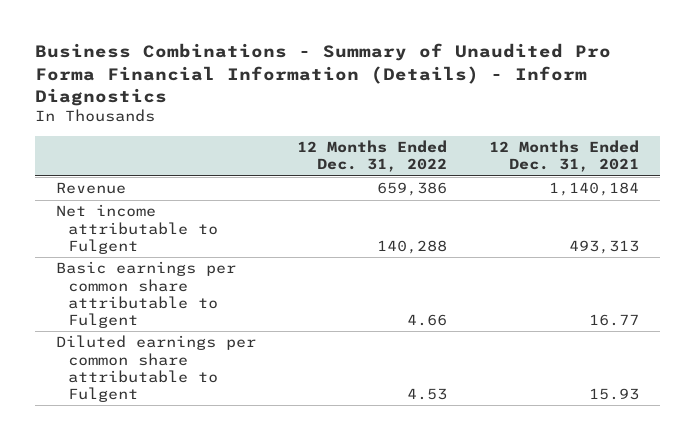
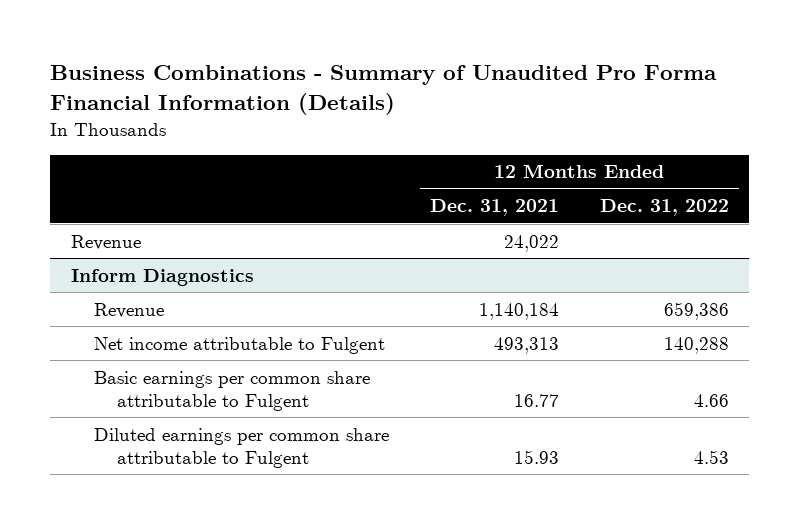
- Business Combinations - Summary of Unaudited Pro Forma Financial Information (Details) - Inform Diagnostics
+ Business Combinations - Summary of Unaudited Pro Forma Financial Information (Details)
- | 12 Months Ended Dec. 31, 2022 | 12 Months Ended Dec. 31, 2021
+ | 12 Months Ended Dec. 31, 2021 | 12 Months Ended Dec. 31, 2022
+ Revenue | 24,022 |
+ Inform Diagnostics

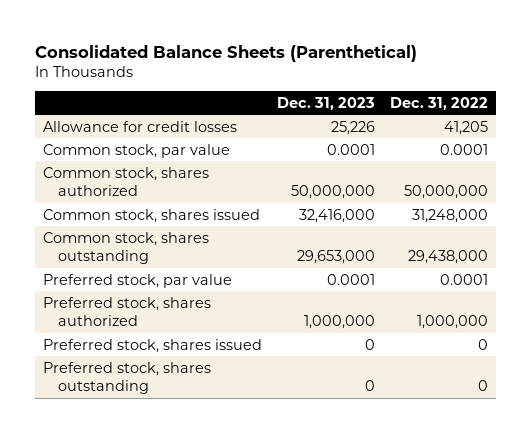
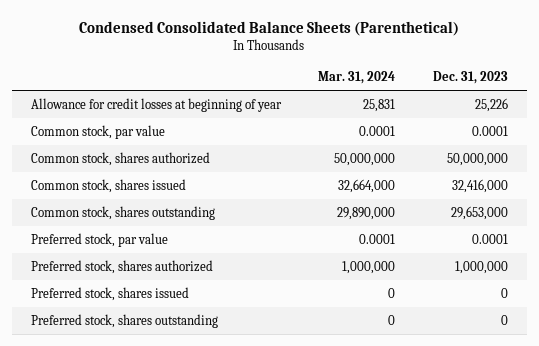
- Consolidated Balance Sheets (Parenthetical)
+ Condensed Consolidated Balance Sheets (Parenthetical)
- | Dec. 31, 2023 | Dec. 31, 2022
+ | Mar. 31, 2024 | Dec. 31, 2023
- Allowance for credit losses | 25,226 | 41,205
+ Allowance for credit losses at beginning of year | 25,831 | 25,226

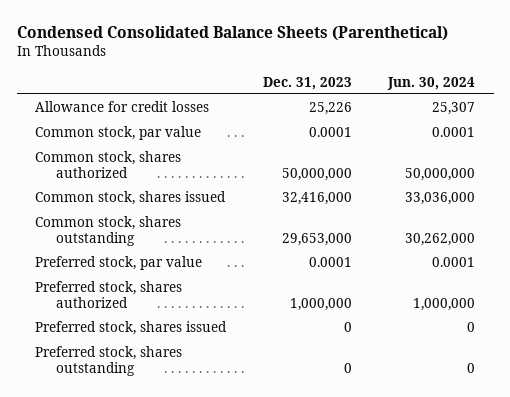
- | Mar. 31, 2024 | Dec. 31, 2023
+ | Dec. 31, 2023 | Jun. 30, 2024
- Allowance for credit losses at beginning of year | 25,831 | 25,226
+ Allowance for credit losses | 25,226 | 25,307

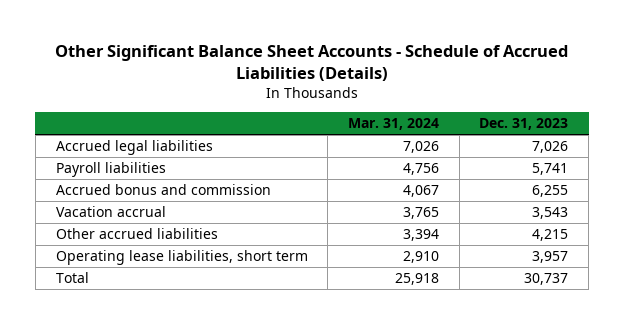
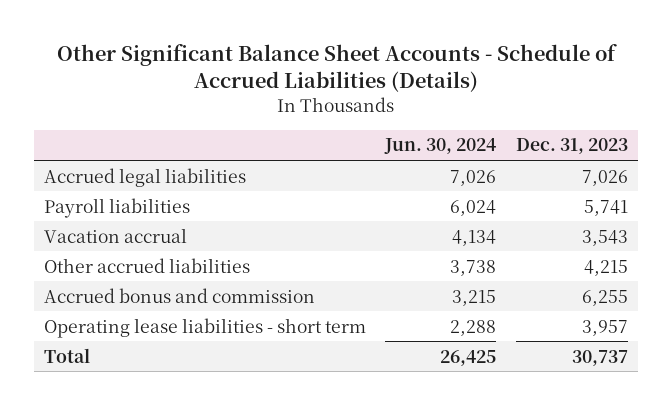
- | Mar. 31, 2024 | Dec. 31, 2023
+ | Jun. 30, 2024 | Dec. 31, 2023
- Operating lease liabilities, short term | 2,910 | 3,957
moved down: Accrued bonus and commission | 3,215 | 6,255
+ Operating lease liabilities - short term | 2,288 | 3,957

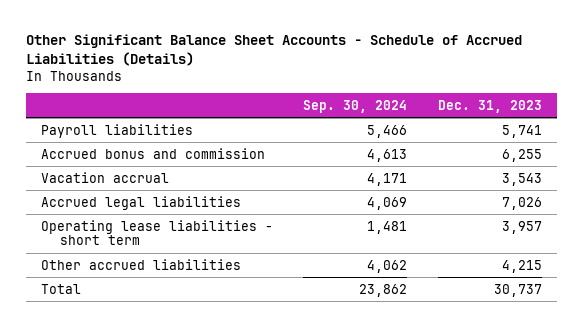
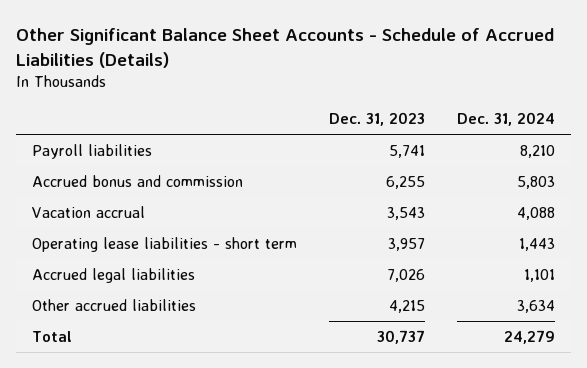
- | Sep. 30, 2024 | Dec. 31, 2023
+ | Dec. 31, 2023 | Dec. 31, 2024
moved down: Accrued legal liabilities | 7,026 | 1,101

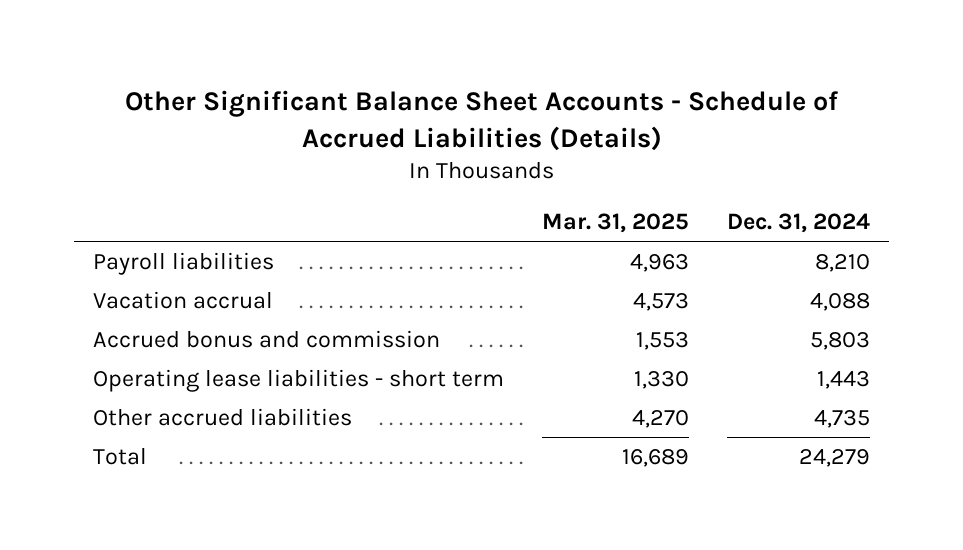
- | Dec. 31, 2023 | Dec. 31, 2024
+ | Mar. 31, 2025 | Dec. 31, 2024
moved down: Accrued bonus and commission | 1,553 | 5,803
- Accrued legal liabilities | 7,026 | 1,101
- Other accrued liabilities | 4,215 | 3,634
+ Other accrued liabilities | 4,270 | 4,735

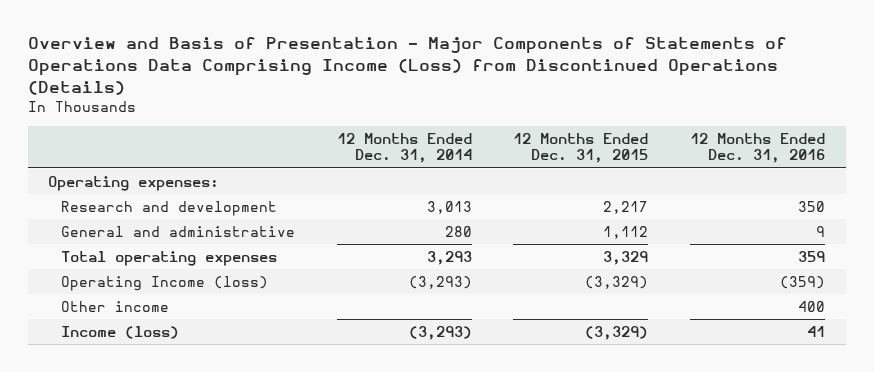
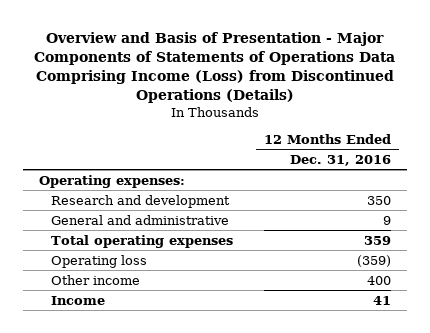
- | 12 Months Ended Dec. 31, 2014 | 12 Months Ended Dec. 31, 2015 | 12 Months Ended Dec. 31, 2016
+ | 12 Months Ended Dec. 31, 2016
- Operating Income (loss) | (3,293) | (3,329) | (359)
+ Operating loss | (359)
- Income (loss) | (3,293) | (3,329) | 41
+ Income | 41

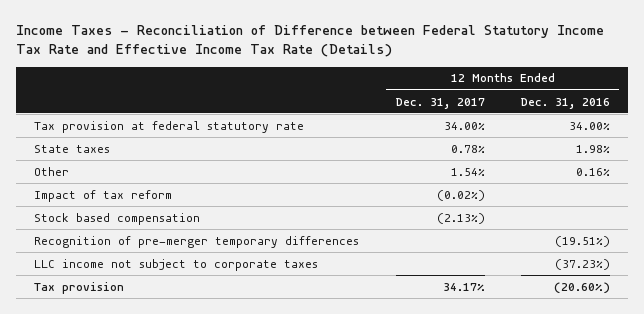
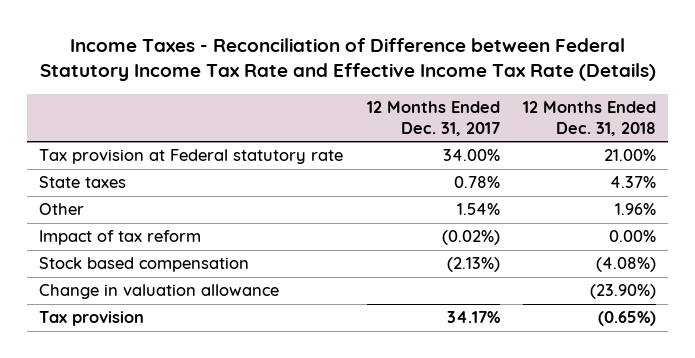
- | 12 Months Ended Dec. 31, 2017 | 12 Months Ended Dec. 31, 2016
+ | 12 Months Ended Dec. 31, 2017 | 12 Months Ended Dec. 31, 2018
- Tax provision at federal statutory rate | 34.00% | 34.00%
+ Tax provision at Federal statutory rate | 34.00% | 21.00%
- Recognition of pre-merger temporary differences | | (19.51%)
- LLC income not subject to corporate taxes | | (37.23%)
+ Change in valuation allowance | | (23.90%)

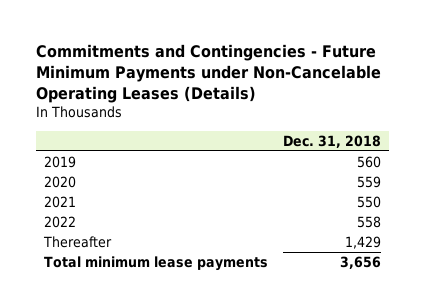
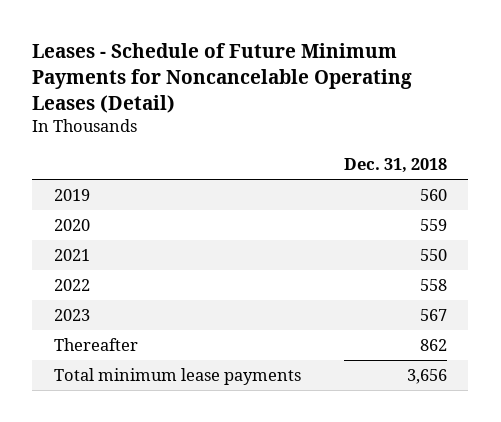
- Commitments and Contingencies - Future Minimum Payments under Non-Cancelable Operating Leases (Details)
+ Leases - Schedule of Future Minimum Payments for Noncancelable Operating Leases (Detail)
- Thereafter | 1,429
+ 2023 | 567
+ Thereafter | 862

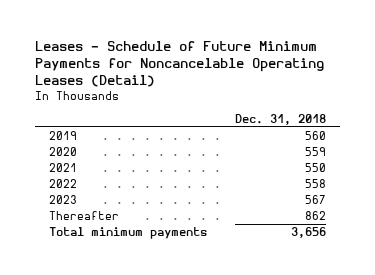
- Total minimum lease payments | 3,656
+ Total minimum payments | 3,656

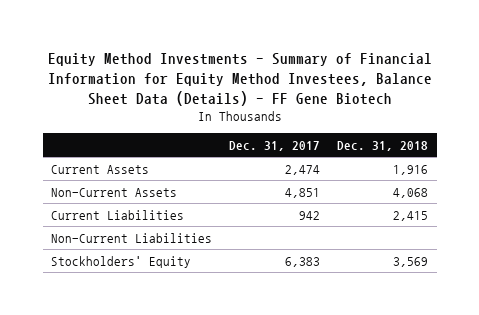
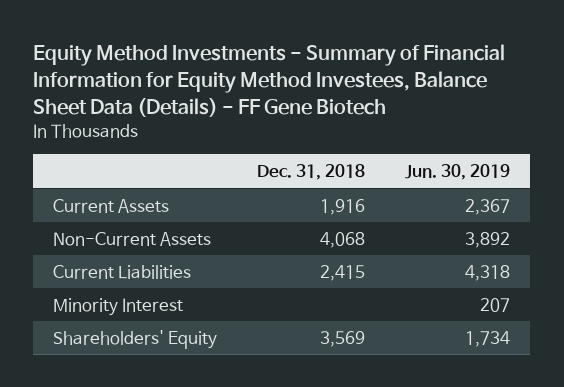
- | Dec. 31, 2017 | Dec. 31, 2018
+ | Dec. 31, 2018 | Jun. 30, 2019
- Non-Current Liabilities
- Stockholders' Equity | 6,383 | 3,569
+ Minority Interest | | 207
+ Shareholders' Equity | 3,569 | 1,734

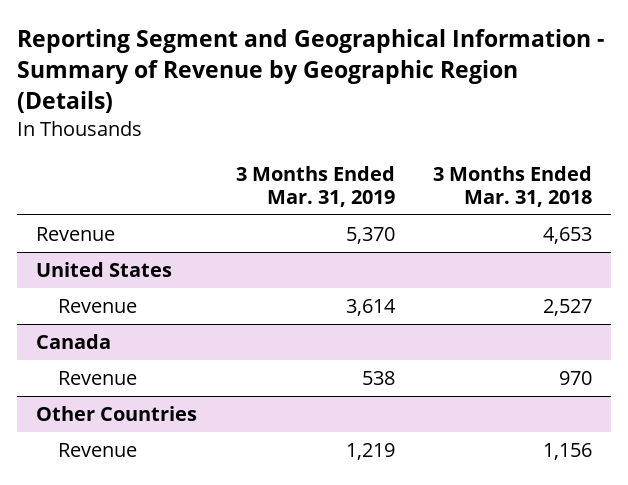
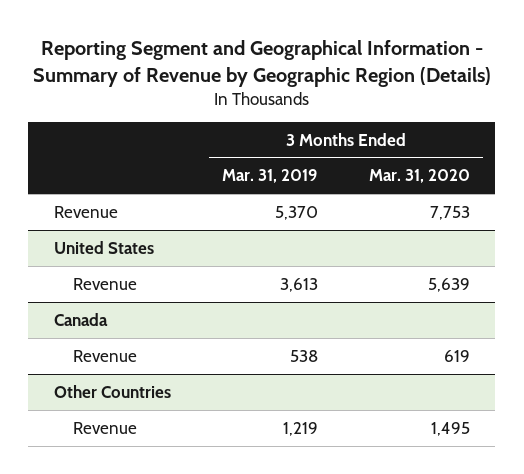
- | 3 Months Ended Mar. 31, 2019 | 3 Months Ended Mar. 31, 2018
+ | 3 Months Ended Mar. 31, 2019 | 3 Months Ended Mar. 31, 2020
@ United States
- Revenue | 3,614 | 2,527
+ Revenue | 3,613 | 5,639

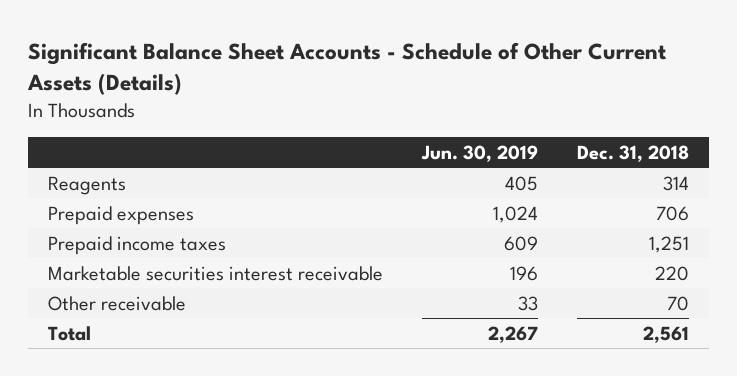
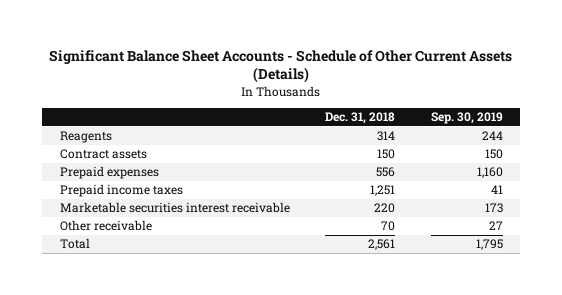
- | Jun. 30, 2019 | Dec. 31, 2018
+ | Dec. 31, 2018 | Sep. 30, 2019
- Prepaid expenses | 1,024 | 706
+ Contract assets | 150 | 150
+ Prepaid expenses | 556 | 1,160

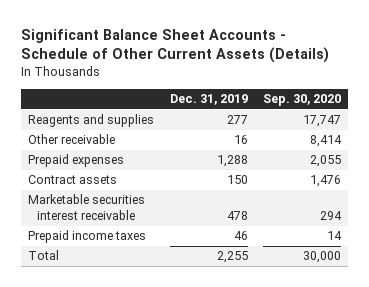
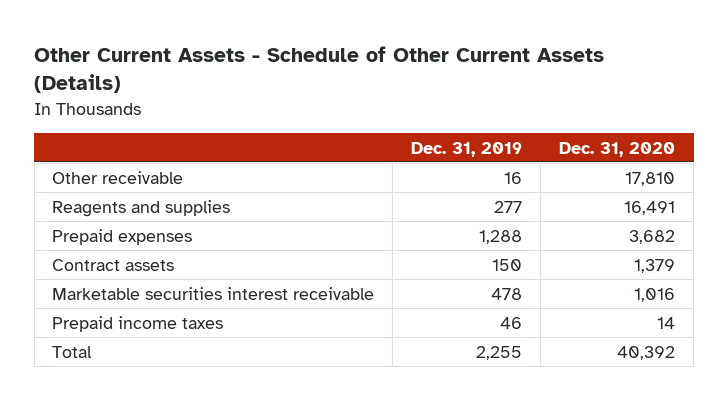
- Significant Balance Sheet Accounts - Schedule of Other Current Assets (Details)
+ Other Current Assets - Schedule of Other Current Assets (Details)
- | Dec. 31, 2019 | Sep. 30, 2020
+ | Dec. 31, 2019 | Dec. 31, 2020
moved down: Reagents and supplies | 277 | 16,491

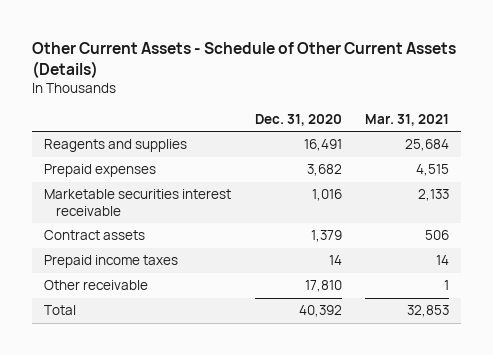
- | Dec. 31, 2019 | Dec. 31, 2020
+ | Dec. 31, 2020 | Mar. 31, 2021
moved down: Contract assets | 1,379 | 506
moved down: Other receivable | 17,810 | 1

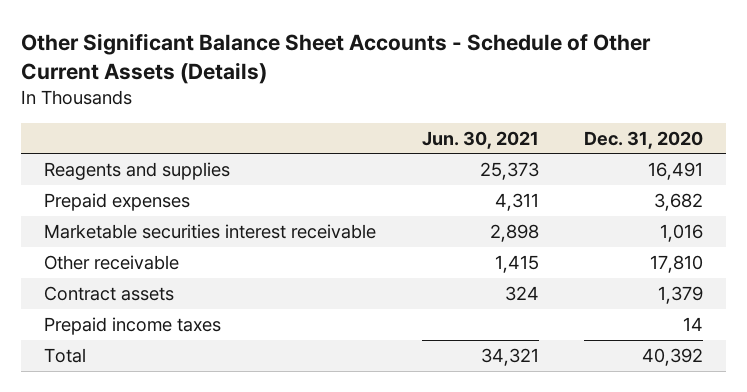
- Other Current Assets - Schedule of Other Current Assets (Details)
+ Other Significant Balance Sheet Accounts - Schedule of Other Current Assets (Details)
- | Dec. 31, 2020 | Mar. 31, 2021
+ | Jun. 30, 2021 | Dec. 31, 2020
moved up: Other receivable | 1,415 | 17,810

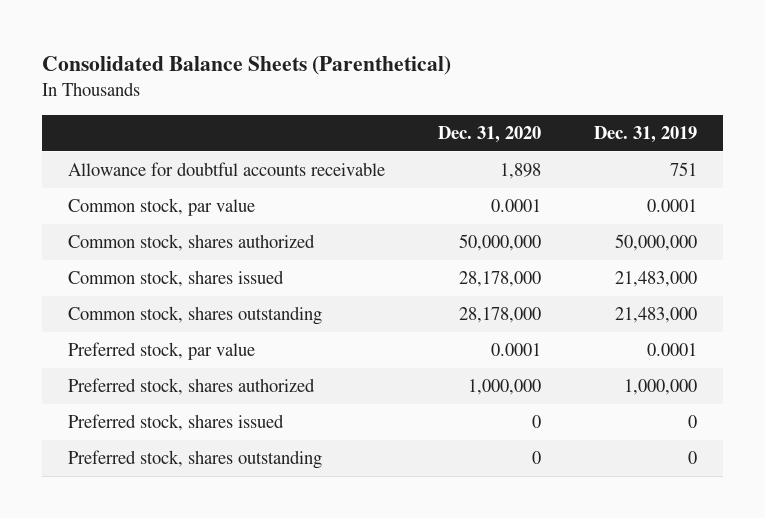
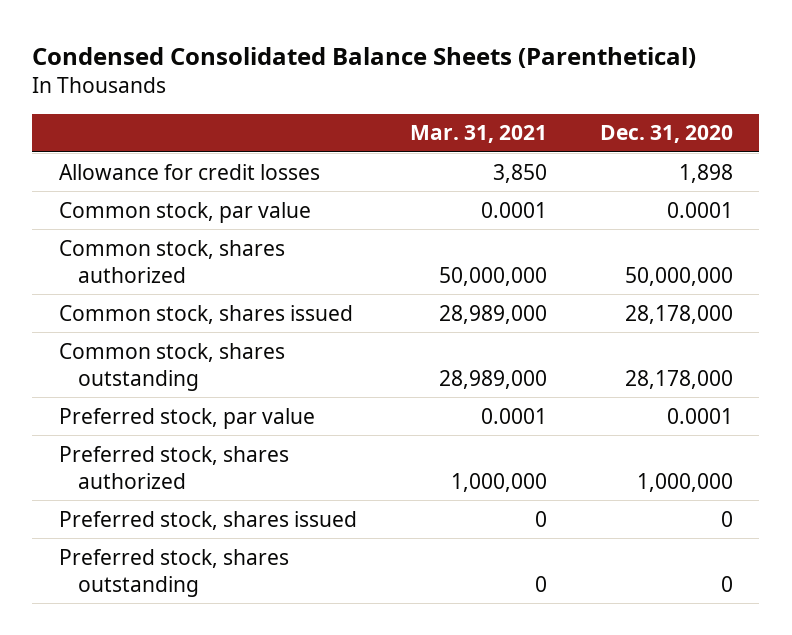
- Consolidated Balance Sheets (Parenthetical)
+ Condensed Consolidated Balance Sheets (Parenthetical)
- | Dec. 31, 2020 | Dec. 31, 2019
+ | Mar. 31, 2021 | Dec. 31, 2020
- Allowance for doubtful accounts receivable | 1,898 | 751
+ Allowance for credit losses | 3,850 | 1,898

